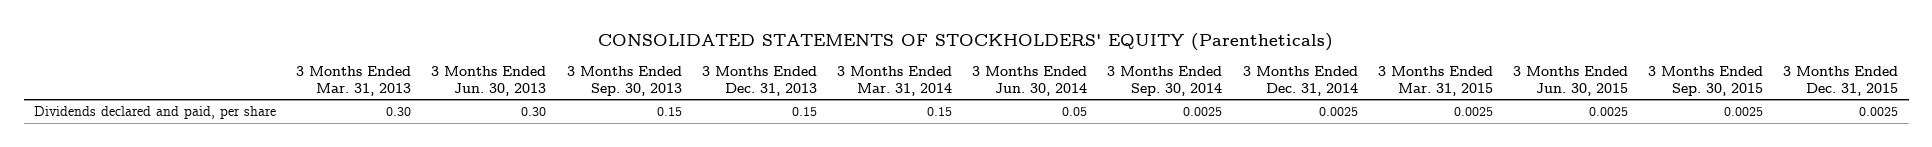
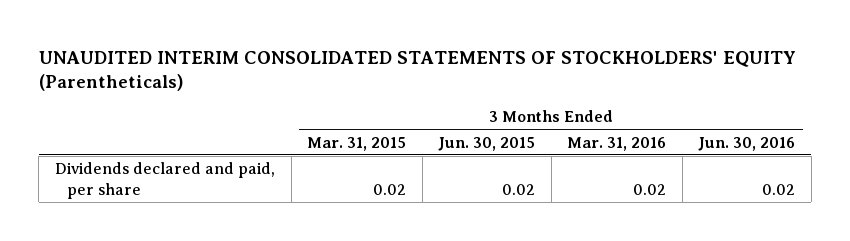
- CONSOLIDATED STATEMENTS OF STOCKHOLDERS' EQUITY (Parentheticals)
+ UNAUDITED INTERIM CONSOLIDATED STATEMENTS OF STOCKHOLDERS' EQUITY (Parentheticals)
- | 3 Months Ended Mar. 31, 2013 | 3 Months Ended Jun. 30, 2013 | 3 Months Ended Sep. 30, 2013 | 3 Months Ended Dec. 31, 2013 | 3 Months Ended Mar. 31, 2014 | 3 Months Ended Jun. 30, 2014 | 3 Months Ended Sep. 30, 2014 | 3 Months Ended Dec. 31, 2014 | 3 Months Ended Mar. 31, 2015 | 3 Months Ended Jun. 30, 2015 | 3 Months Ended Sep. 30, 2015 | 3 Months Ended Dec. 31, 2015
+ | 3 Months Ended Mar. 31, 2015 | 3 Months Ended Jun. 30, 2015 | 3 Months Ended Mar. 31, 2016 | 3 Months Ended Jun. 30, 2016
- Dividends declared and paid, per share | 0.30 | 0.30 | 0.15 | 0.15 | 0.15 | 0.05 | 0.0025 | 0.0025 | 0.0025 | 0.0025 | 0.0025 | 0.0025
+ Dividends declared and paid, per share | 0.02 | 0.02 | 0.02 | 0.02

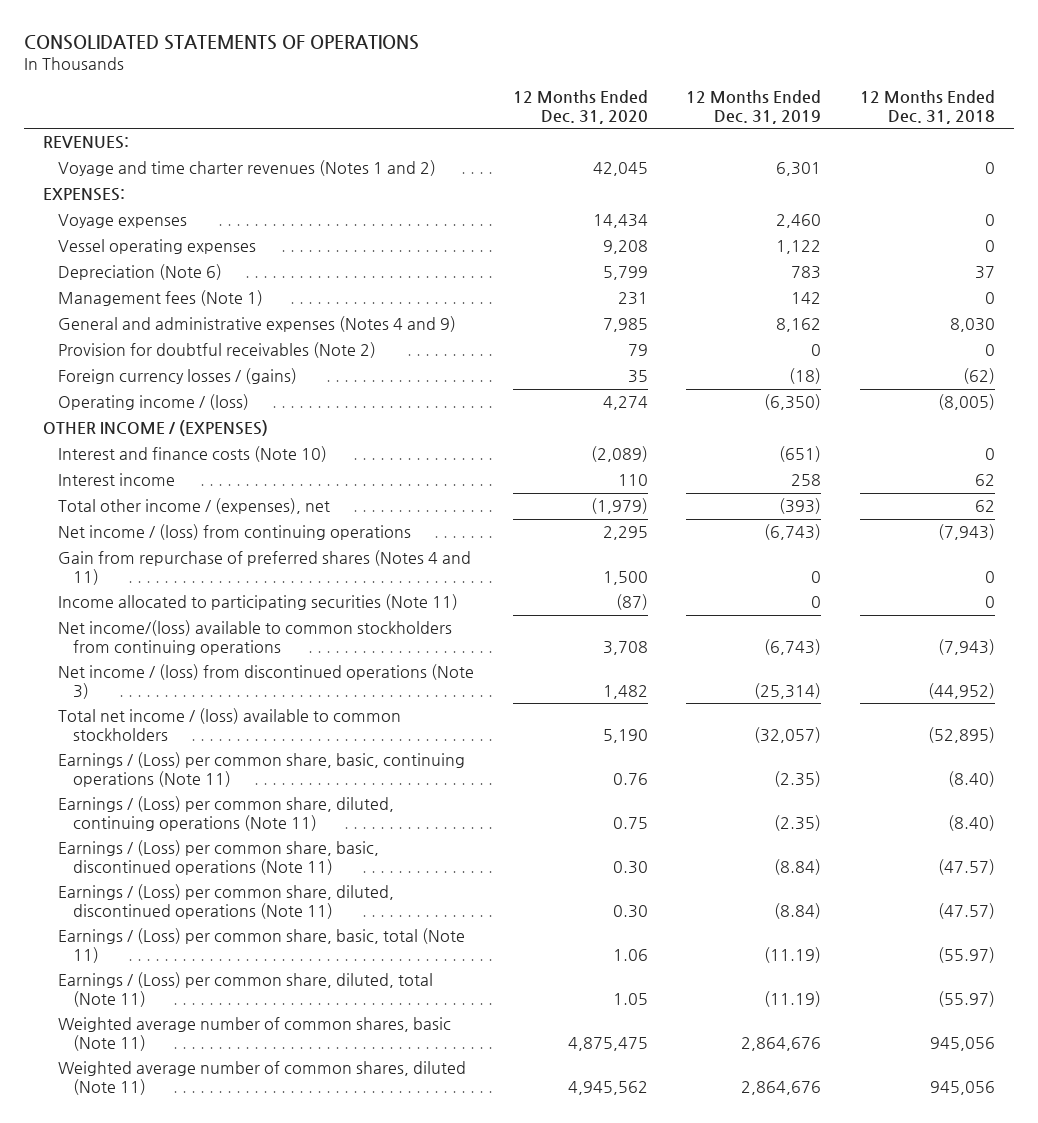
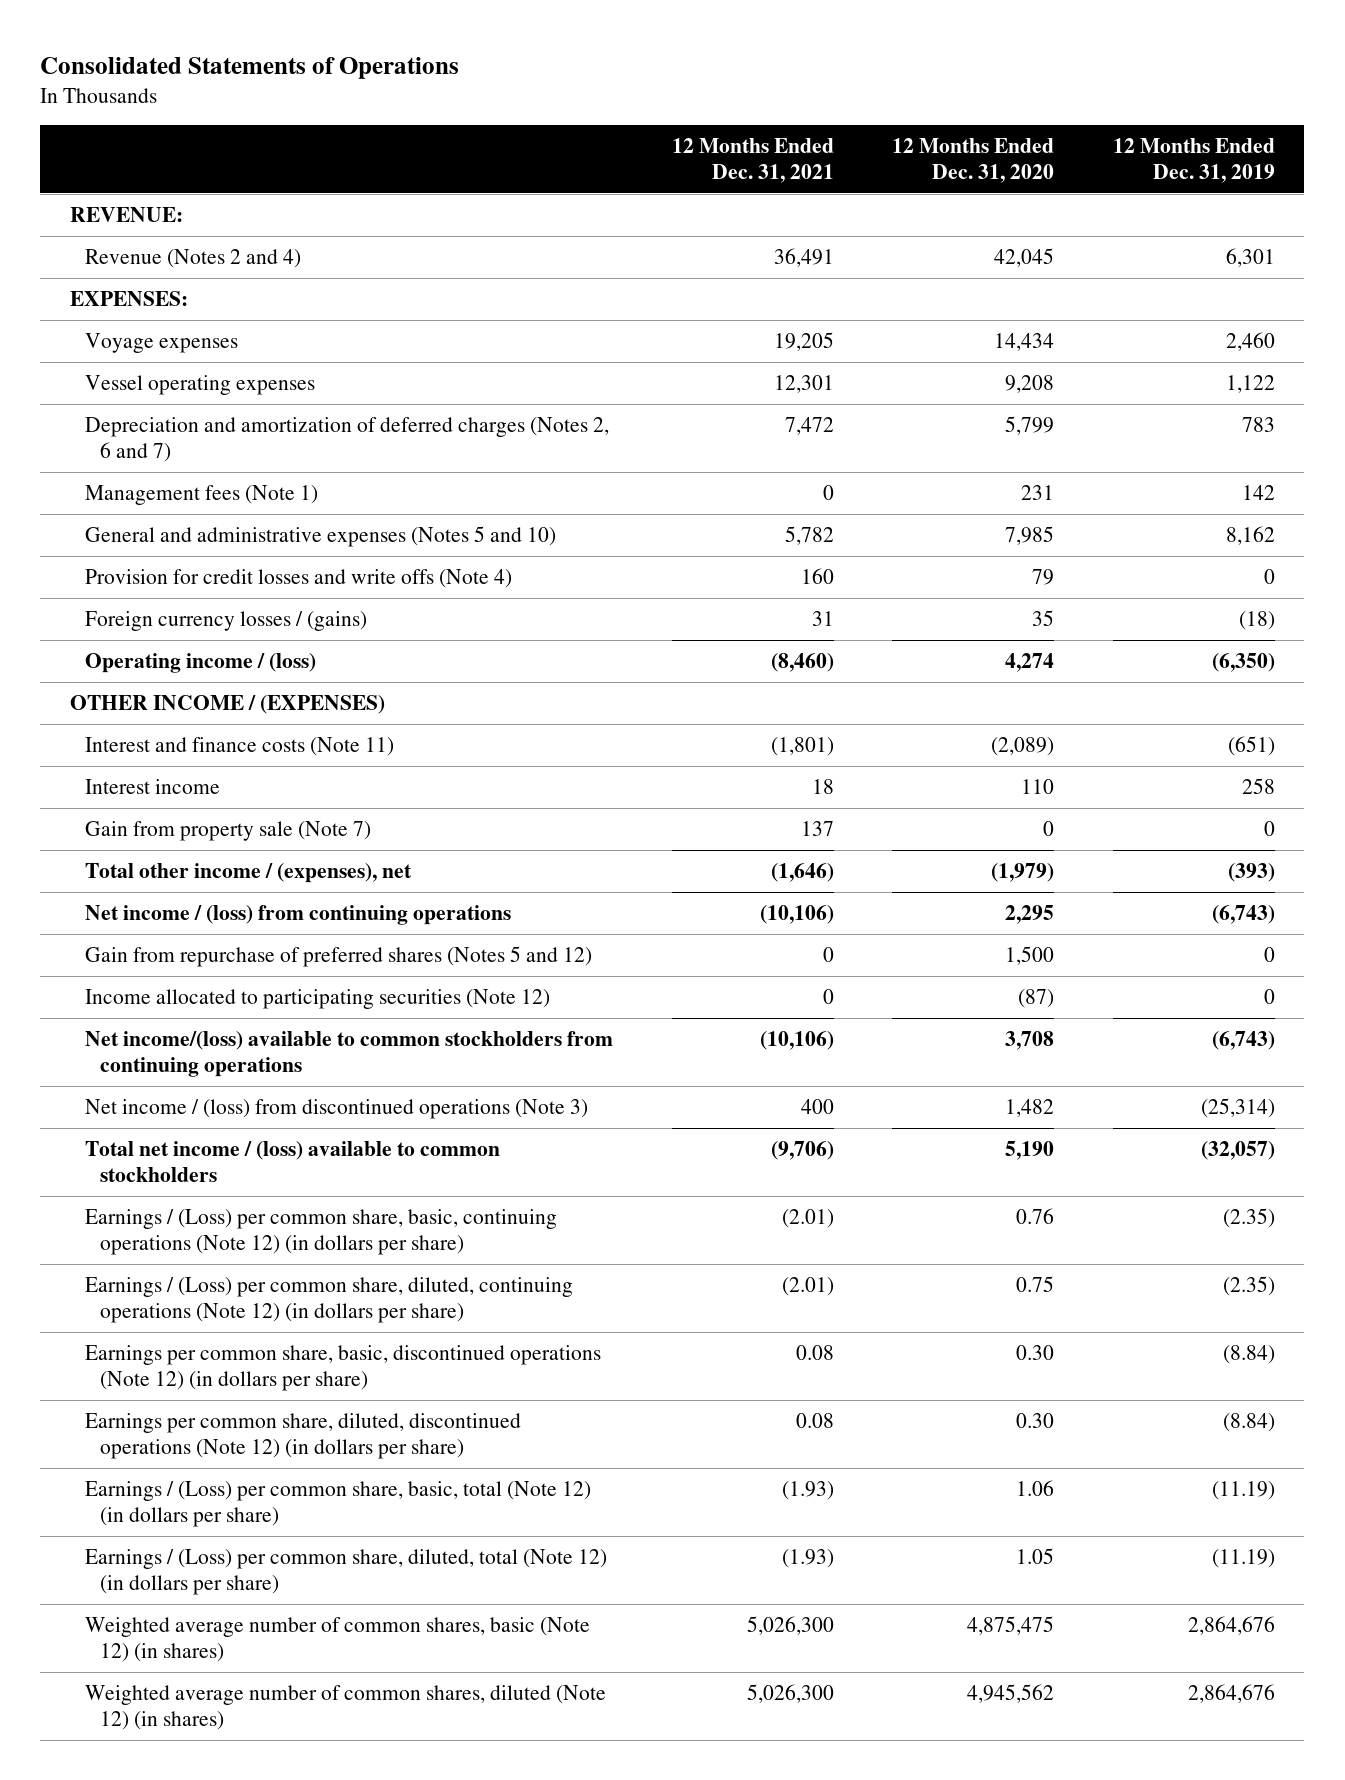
- CONSOLIDATED STATEMENTS OF OPERATIONS
+ Consolidated Statements of Operations
- | 12 Months Ended Dec. 31, 2020 | 12 Months Ended Dec. 31, 2019 | 12 Months Ended Dec. 31, 2018
+ | 12 Months Ended Dec. 31, 2021 | 12 Months Ended Dec. 31, 2020 | 12 Months Ended Dec. 31, 2019
- REVENUES:
- Voyage and time charter revenues (Notes 1 and 2) | 42,045 | 6,301 | 0
+ REVENUE:
+ Revenue (Notes 2 and 4) | 36,491 | 42,045 | 6,301
- Depreciation (Note 6) | 5,799 | 783 | 37
+ Depreciation and amortization of deferred charges (Notes 2, 6 and 7) | 7,472 | 5,799 | 783
- General and administrative expenses (Notes 4 and 9) | 7,985 | 8,162 | 8,030
- Provision for doubtful receivables (Note 2) | 79 | 0 | 0
+ General and administrative expenses (Notes 5 and 10) | 5,782 | 7,985 | 8,162
+ Provision for credit losses and write offs (Note 4) | 160 | 79 | 0
- Interest and finance costs (Note 10) | (2,089) | (651) | 0
+ Interest and finance costs (Note 11) | (1,801) | (2,089) | (651)
+ Gain from property sale (Note 7) | 137 | 0 | 0
- Gain from repurchase of preferred shares (Notes 4 and 11) | 1,500 | 0 | 0
- Income allocated to participating securities (Note 11) | (87) | 0 | 0
+ Gain from repurchase of preferred shares (Notes 5 and 12) | 0 | 1,500 | 0
+ Income allocated to participating securities (Note 12) | 0 | (87) | 0
- Earnings / (Loss) per common share, basic, continuing operations (Note 11) | 0.76 | (2.35) | (8.40)
- Earnings / (Loss) per common share, diluted, continuing operations (Note 11) | 0.75 | (2.35) | (8.40)
- Earnings / (Loss) per common share, basic, discontinued operations (Note 11) | 0.30 | (8.84) | (47.57)
- Earnings / (Loss) per common share, diluted, discontinued operations (Note 11) | 0.30 | (8.84) | (47.57)
- Earnings / (Loss) per common share, basic, total (Note 11) | 1.06 | (11.19) | (55.97)
- Earnings / (Loss) per common share, diluted, total (Note 11) | 1.05 | (11.19) | (55.97)
- Weighted average number of common shares, basic (Note 11) | 4,875,475 | 2,864,676 | 945,056
- Weighted average number of common shares, diluted (Note 11) | 4,945,562 | 2,864,676 | 945,056
+ Earnings / (Loss) per common share, basic, continuing operations (Note 12) (in dollars per share) | (2.01) | 0.76 | (2.35)
+ Earnings / (Loss) per common share, diluted, continuing operations (Note 12) (in dollars per share) | (2.01) | 0.75 | (2.35)
+ Earnings per common share, basic, discontinued operations (Note 12) (in dollars per share) | 0.08 | 0.30 | (8.84)
+ Earnings per common share, diluted, discontinued operations (Note 12) (in dollars per share) | 0.08 | 0.30 | (8.84)
+ Earnings / (Loss) per common share, basic, total (Note 12) (in dollars per share) | (1.93) | 1.06 | (11.19)
+ Earnings / (Loss) per common share, diluted, total (Note 12) (in dollars per share) | (1.93) | 1.05 | (11.19)
+ Weighted average number of common shares, basic (Note 12) (in shares) | 5,026,300 | 4,875,475 | 2,864,676
+ Weighted average number of common shares, diluted (Note 12) (in shares) | 5,026,300 | 4,945,562 | 2,864,676

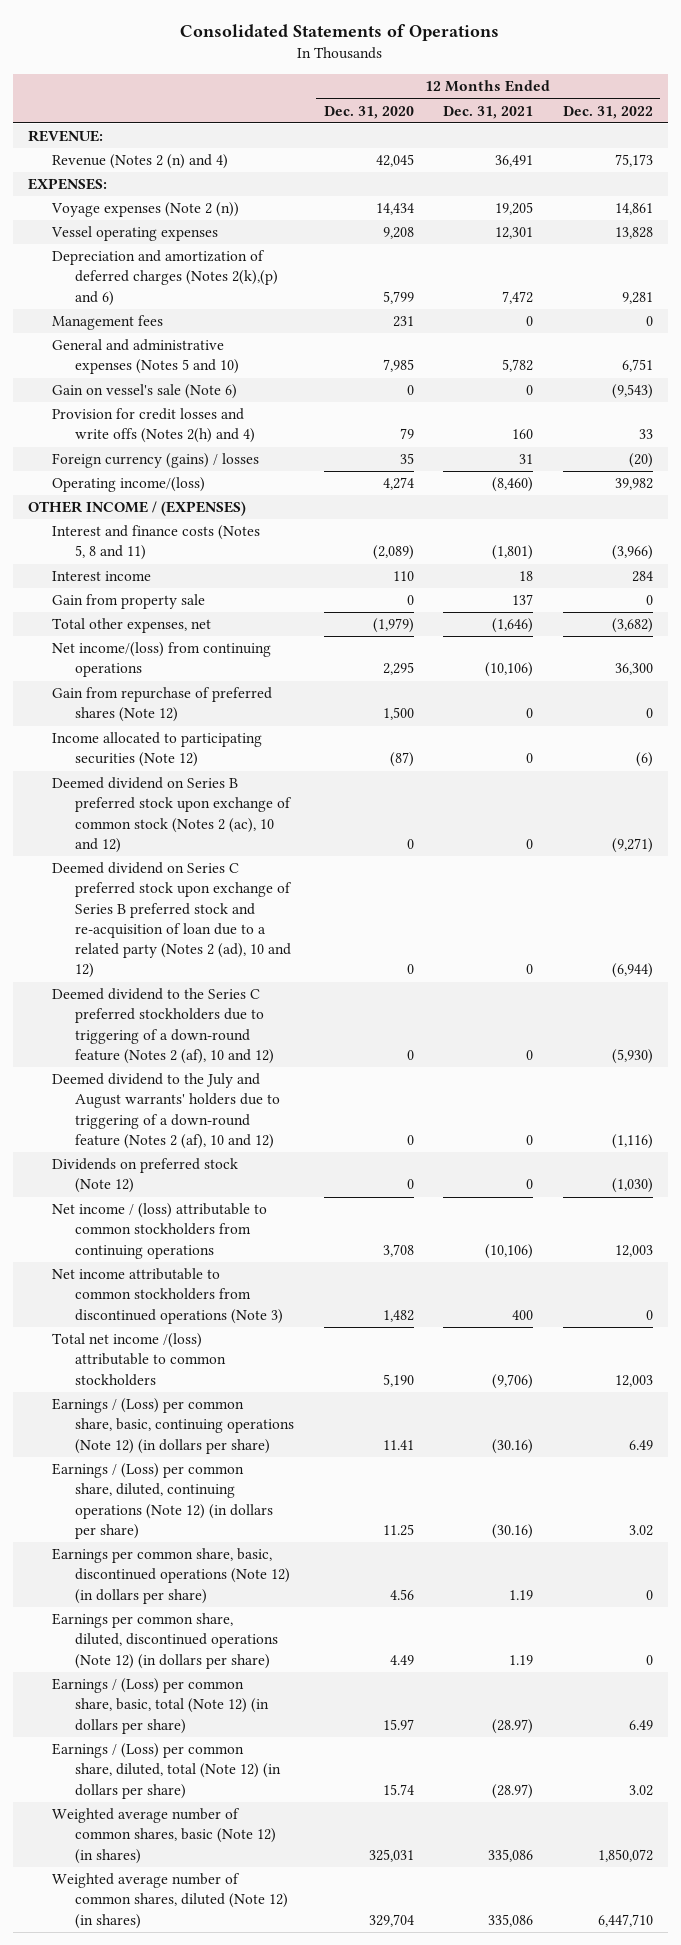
- | 12 Months Ended Dec. 31, 2021 | 12 Months Ended Dec. 31, 2020 | 12 Months Ended Dec. 31, 2019
+ | 12 Months Ended Dec. 31, 2020 | 12 Months Ended Dec. 31, 2021 | 12 Months Ended Dec. 31, 2022
- Revenue (Notes 2 and 4) | 36,491 | 42,045 | 6,301
+ Revenue (Notes 2 (n) and 4) | 42,045 | 36,491 | 75,173
- Voyage expenses | 19,205 | 14,434 | 2,460
+ Voyage expenses (Note 2 (n)) | 14,434 | 19,205 | 14,861
- Depreciation and amortization of deferred charges (Notes 2, 6 and 7) | 7,472 | 5,799 | 783
- Management fees (Note 1) | 0 | 231 | 142
+ Depreciation and amortization of deferred charges (Notes 2(k),(p) and 6) | 5,799 | 7,472 | 9,281
+ Management fees | 231 | 0 | 0
- Provision for credit losses and write offs (Note 4) | 160 | 79 | 0
- Foreign currency losses / (gains) | 31 | 35 | (18)
- Operating income / (loss) | (8,460) | 4,274 | (6,350)
+ Gain on vessel's sale (Note 6) | 0 | 0 | (9,543)
+ Provision for credit losses and write offs (Notes 2(h) and 4) | 79 | 160 | 33
+ Foreign currency (gains) / losses | 35 | 31 | (20)
+ Operating income/(loss) | 4,274 | (8,460) | 39,982
- Interest and finance costs (Note 11) | (1,801) | (2,089) | (651)
+ Interest and finance costs (Notes 5, 8 and 11) | (2,089) | (1,801) | (3,966)
- Gain from property sale (Note 7) | 137 | 0 | 0
- Total other income / (expenses), net | (1,646) | (1,979) | (393)
- Net income / (loss) from continuing operations | (10,106) | 2,295 | (6,743)
- Gain from repurchase of preferred shares (Notes 5 and 12) | 0 | 1,500 | 0
+ Gain from property sale | 0 | 137 | 0
+ Total other expenses, net | (1,979) | (1,646) | (3,682)
+ Net income/(loss) from continuing operations | 2,295 | (10,106) | 36,300
+ Gain from repurchase of preferred shares (Note 12) | 1,500 | 0 | 0
- Net income/(loss) available to common stockholders from continuing operations | (10,106) | 3,708 | (6,743)
- Net income / (loss) from discontinued operations (Note 3) | 400 | 1,482 | (25,314)
- Total net income / (loss) available to common stockholders | (9,706) | 5,190 | (32,057)
- Earnings / (Loss) per common share, basic, continuing operations (Note 12) (in dollars per share) | (2.01) | 0.76 | (2.35)
- Earnings / (Loss) per common share, diluted, continuing operations (Note 12) (in dollars per share) | (2.01) | 0.75 | (2.35)
- Earnings per common share, basic, discontinued operations (Note 12) (in dollars per share) | 0.08 | 0.30 | (8.84)
- Earnings per common share, diluted, discontinued operations (Note 12) (in dollars per share) | 0.08 | 0.30 | (8.84)
- Earnings / (Loss) per common share, basic, total (Note 12) (in dollars per share) | (1.93) | 1.06 | (11.19)
- Earnings / (Loss) per common share, diluted, total (Note 12) (in dollars per share) | (1.93) | 1.05 | (11.19)
- Weighted average number of common shares, basic (Note 12) (in shares) | 5,026,300 | 4,875,475 | 2,864,676
- Weighted average number of common shares, diluted (Note 12) (in shares) | 5,026,300 | 4,945,562 | 2,864,676
+ Deemed dividend on Series B preferred stock upon exchange of common stock (Notes 2 (ac), 10 and 12) | 0 | 0 | (9,271)
+ Deemed dividend on Series C preferred stock upon exchange of Series B preferred stock and re-acquisition of loan due to a related party (Notes 2 (ad), 10 and 12) | 0 | 0 | (6,944)
+ Deemed dividend to the Series C preferred stockholders due to triggering of a down-round feature (Notes 2 (af), 10 and 12) | 0 | 0 | (5,930)
+ Deemed dividend to the July and August warrants' holders due to triggering of a down-round feature (Notes 2 (af), 10 and 12) | 0 | 0 | (1,116)
+ Dividends on preferred stock (Note 12) | 0 | 0 | (1,030)
+ Net income / (loss) attributable to common stockholders from continuing operations | 3,708 | (10,106) | 12,003
+ Net income attributable to common stockholders from discontinued operations (Note 3) | 1,482 | 400 | 0
+ Total net income /(loss) attributable to common stockholders | 5,190 | (9,706) | 12,003
+ Earnings / (Loss) per common share, basic, continuing operations (Note 12) (in dollars per share) | 11.41 | (30.16) | 6.49
+ Earnings / (Loss) per common share, diluted, continuing operations (Note 12) (in dollars per share) | 11.25 | (30.16) | 3.02
+ Earnings per common share, basic, discontinued operations (Note 12) (in dollars per share) | 4.56 | 1.19 | 0
+ Earnings per common share, diluted, discontinued operations (Note 12) (in dollars per share) | 4.49 | 1.19 | 0
+ Earnings / (Loss) per common share, basic, total (Note 12) (in dollars per share) | 15.97 | (28.97) | 6.49
+ Earnings / (Loss) per common share, diluted, total (Note 12) (in dollars per share) | 15.74 | (28.97) | 3.02
+ Weighted average number of common shares, basic (Note 12) (in shares) | 325,031 | 335,086 | 1,850,072
+ Weighted average number of common shares, diluted (Note 12) (in shares) | 329,704 | 335,086 | 6,447,710

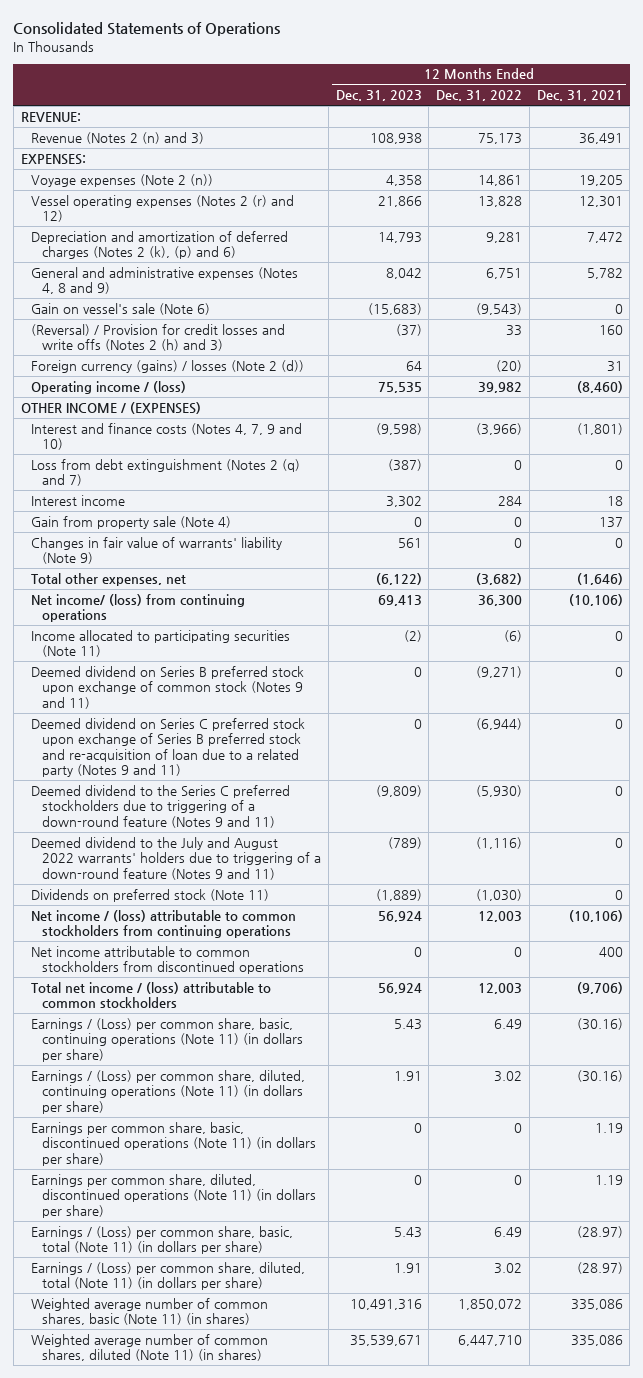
- | 12 Months Ended Dec. 31, 2020 | 12 Months Ended Dec. 31, 2021 | 12 Months Ended Dec. 31, 2022
+ | 12 Months Ended Dec. 31, 2023 | 12 Months Ended Dec. 31, 2022 | 12 Months Ended Dec. 31, 2021
- Revenue (Notes 2 (n) and 4) | 42,045 | 36,491 | 75,173
+ Revenue (Notes 2 (n) and 3) | 108,938 | 75,173 | 36,491
- Vessel operating expenses | 9,208 | 12,301 | 13,828
- Depreciation and amortization of deferred charges (Notes 2(k),(p) and 6) | 5,799 | 7,472 | 9,281
- Management fees | 231 | 0 | 0
- General and administrative expenses (Notes 5 and 10) | 7,985 | 5,782 | 6,751
+ Vessel operating expenses (Notes 2 (r) and 12) | 21,866 | 13,828 | 12,301
+ Depreciation and amortization of deferred charges (Notes 2 (k), (p) and 6) | 14,793 | 9,281 | 7,472
+ General and administrative expenses (Notes 4, 8 and 9) | 8,042 | 6,751 | 5,782
- Provision for credit losses and write offs (Notes 2(h) and 4) | 79 | 160 | 33
- Foreign currency (gains) / losses | 35 | 31 | (20)
- Operating income/(loss) | 4,274 | (8,460) | 39,982
+ (Reversal) / Provision for credit losses and write offs (Notes 2 (h) and 3) | (37) | 33 | 160
+ Foreign currency (gains) / losses (Note 2 (d)) | 64 | (20) | 31
+ Operating income / (loss) | 75,535 | 39,982 | (8,460)
- Interest and finance costs (Notes 5, 8 and 11) | (2,089) | (1,801) | (3,966)
+ Interest and finance costs (Notes 4, 7, 9 and 10) | (9,598) | (3,966) | (1,801)
+ Loss from debt extinguishment (Notes 2 (q) and 7) | (387) | 0 | 0
- Gain from property sale | 0 | 137 | 0
+ Gain from property sale (Note 4) | 0 | 0 | 137
+ Changes in fair value of warrants' liability (Note 9) | 561 | 0 | 0
- Net income/(loss) from continuing operations | 2,295 | (10,106) | 36,300
- Gain from repurchase of preferred shares (Note 12) | 1,500 | 0 | 0
- Income allocated to participating securities (Note 12) | (87) | 0 | (6)
- Deemed dividend on Series B preferred stock upon exchange of common stock (Notes 2 (ac), 10 and 12) | 0 | 0 | (9,271)
- Deemed dividend on Series C preferred stock upon exchange of Series B preferred stock and re-acquisition of loan due to a related party (Notes 2 (ad), 10 and 12) | 0 | 0 | (6,944)
- Deemed dividend to the Series C preferred stockholders due to triggering of a down-round feature (Notes 2 (af), 10 and 12) | 0 | 0 | (5,930)
- Deemed dividend to the July and August warrants' holders due to triggering of a down-round feature (Notes 2 (af), 10 and 12) | 0 | 0 | (1,116)
- Dividends on preferred stock (Note 12) | 0 | 0 | (1,030)
+ Net income/ (loss) from continuing operations | 69,413 | 36,300 | (10,106)
+ Income allocated to participating securities (Note 11) | (2) | (6) | 0
+ Deemed dividend on Series B preferred stock upon exchange of common stock (Notes 9 and 11) | 0 | (9,271) | 0
+ Deemed dividend on Series C preferred stock upon exchange of Series B preferred stock and re-acquisition of loan due to a related party (Notes 9 and 11) | 0 | (6,944) | 0
+ Deemed dividend to the Series C preferred stockholders due to triggering of a down-round feature (Notes 9 and 11) | (9,809) | (5,930) | 0
+ Deemed dividend to the July and August 2022 warrants' holders due to triggering of a down-round feature (Notes 9 and 11) | (789) | (1,116) | 0
+ Dividends on preferred stock (Note 11) | (1,889) | (1,030) | 0
- Net income attributable to common stockholders from discontinued operations (Note 3) | 1,482 | 400 | 0
- Total net income /(loss) attributable to common stockholders | 5,190 | (9,706) | 12,003
- Earnings / (Loss) per common share, basic, continuing operations (Note 12) (in dollars per share) | 11.41 | (30.16) | 6.49
- Earnings / (Loss) per common share, diluted, continuing operations (Note 12) (in dollars per share) | 11.25 | (30.16) | 3.02
- Earnings per common share, basic, discontinued operations (Note 12) (in dollars per share) | 4.56 | 1.19 | 0
- Earnings per common share, diluted, discontinued operations (Note 12) (in dollars per share) | 4.49 | 1.19 | 0
- Earnings / (Loss) per common share, basic, total (Note 12) (in dollars per share) | 15.97 | (28.97) | 6.49
- Earnings / (Loss) per common share, diluted, total (Note 12) (in dollars per share) | 15.74 | (28.97) | 3.02
- Weighted average number of common shares, basic (Note 12) (in shares) | 325,031 | 335,086 | 1,850,072
- Weighted average number of common shares, diluted (Note 12) (in shares) | 329,704 | 335,086 | 6,447,710
+ Net income attributable to common stockholders from discontinued operations | 0 | 0 | 400
+ Total net income / (loss) attributable to common stockholders | 56,924 | 12,003 | (9,706)
+ Earnings / (Loss) per common share, basic, continuing operations (Note 11) (in dollars per share) | 5.43 | 6.49 | (30.16)
+ Earnings / (Loss) per common share, diluted, continuing operations (Note 11) (in dollars per share) | 1.91 | 3.02 | (30.16)
+ Earnings per common share, basic, discontinued operations (Note 11) (in dollars per share) | 0 | 0 | 1.19
+ Earnings per common share, diluted, discontinued operations (Note 11) (in dollars per share) | 0 | 0 | 1.19
+ Earnings / (Loss) per common share, basic, total (Note 11) (in dollars per share) | 5.43 | 6.49 | (28.97)
+ Earnings / (Loss) per common share, diluted, total (Note 11) (in dollars per share) | 1.91 | 3.02 | (28.97)
+ Weighted average number of common shares, basic (Note 11) (in shares) | 10,491,316 | 1,850,072 | 335,086
+ Weighted average number of common shares, diluted (Note 11) (in shares) | 35,539,671 | 6,447,710 | 335,086

